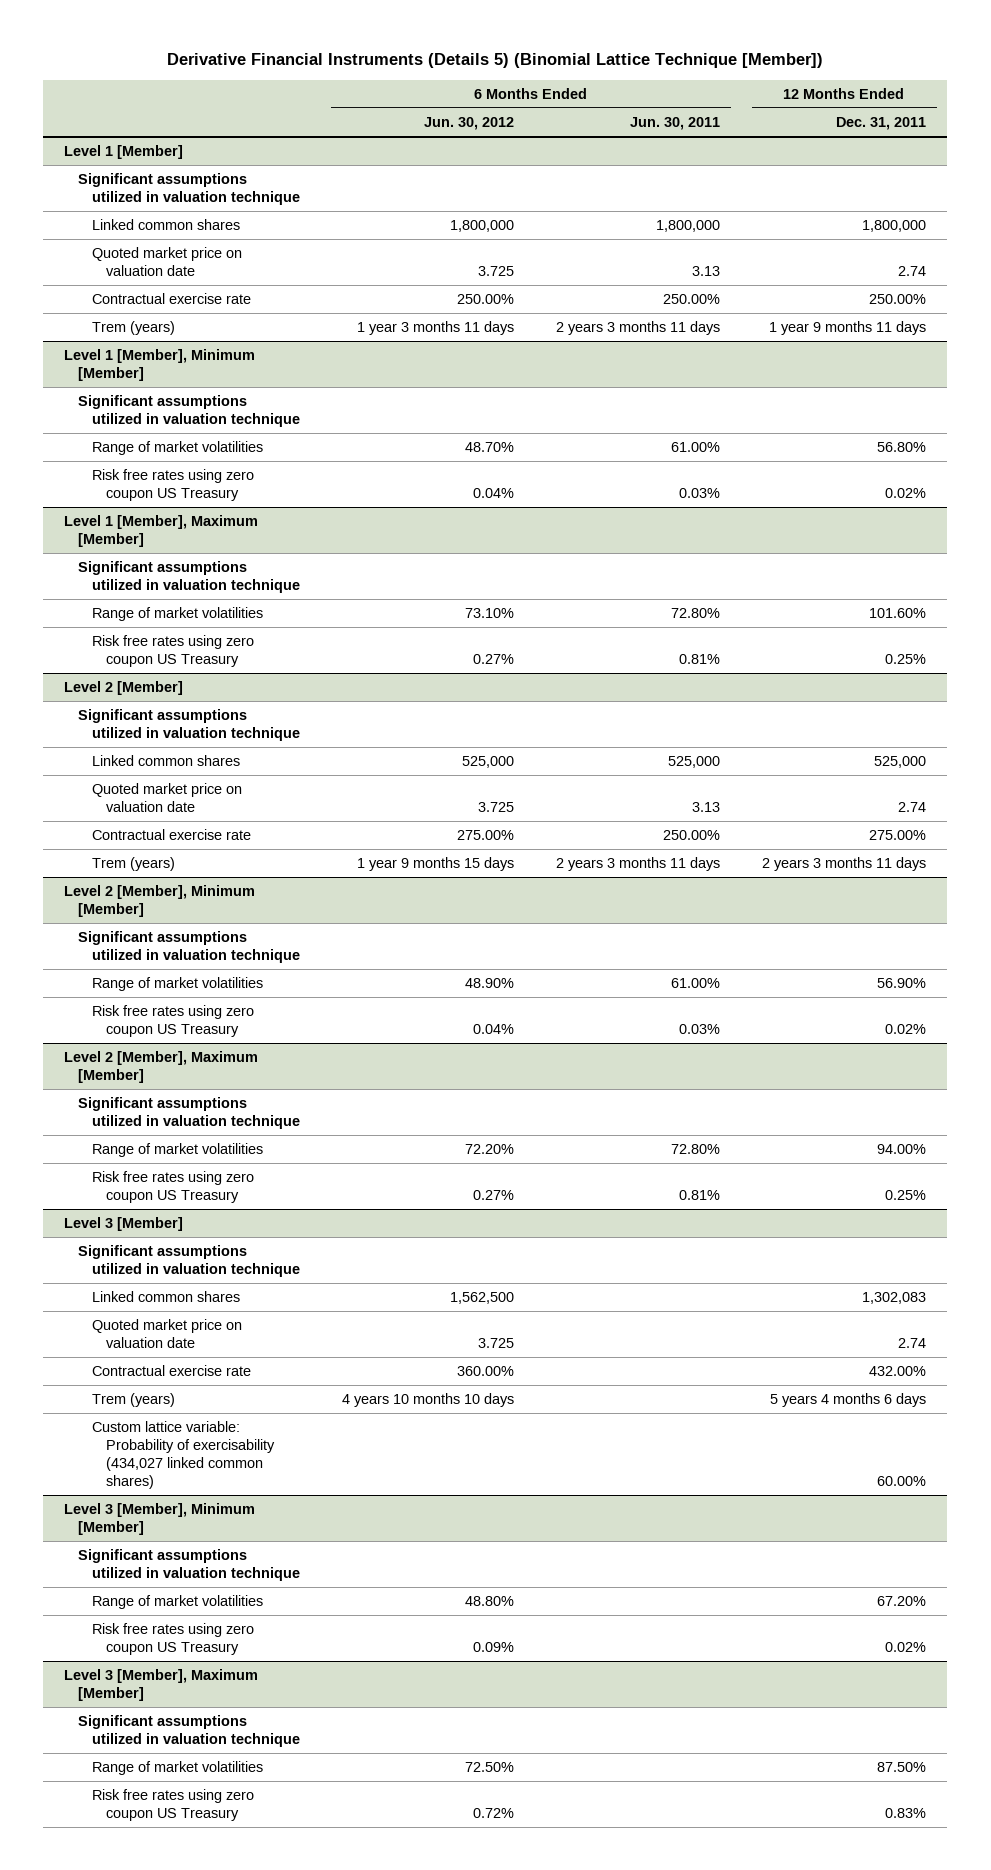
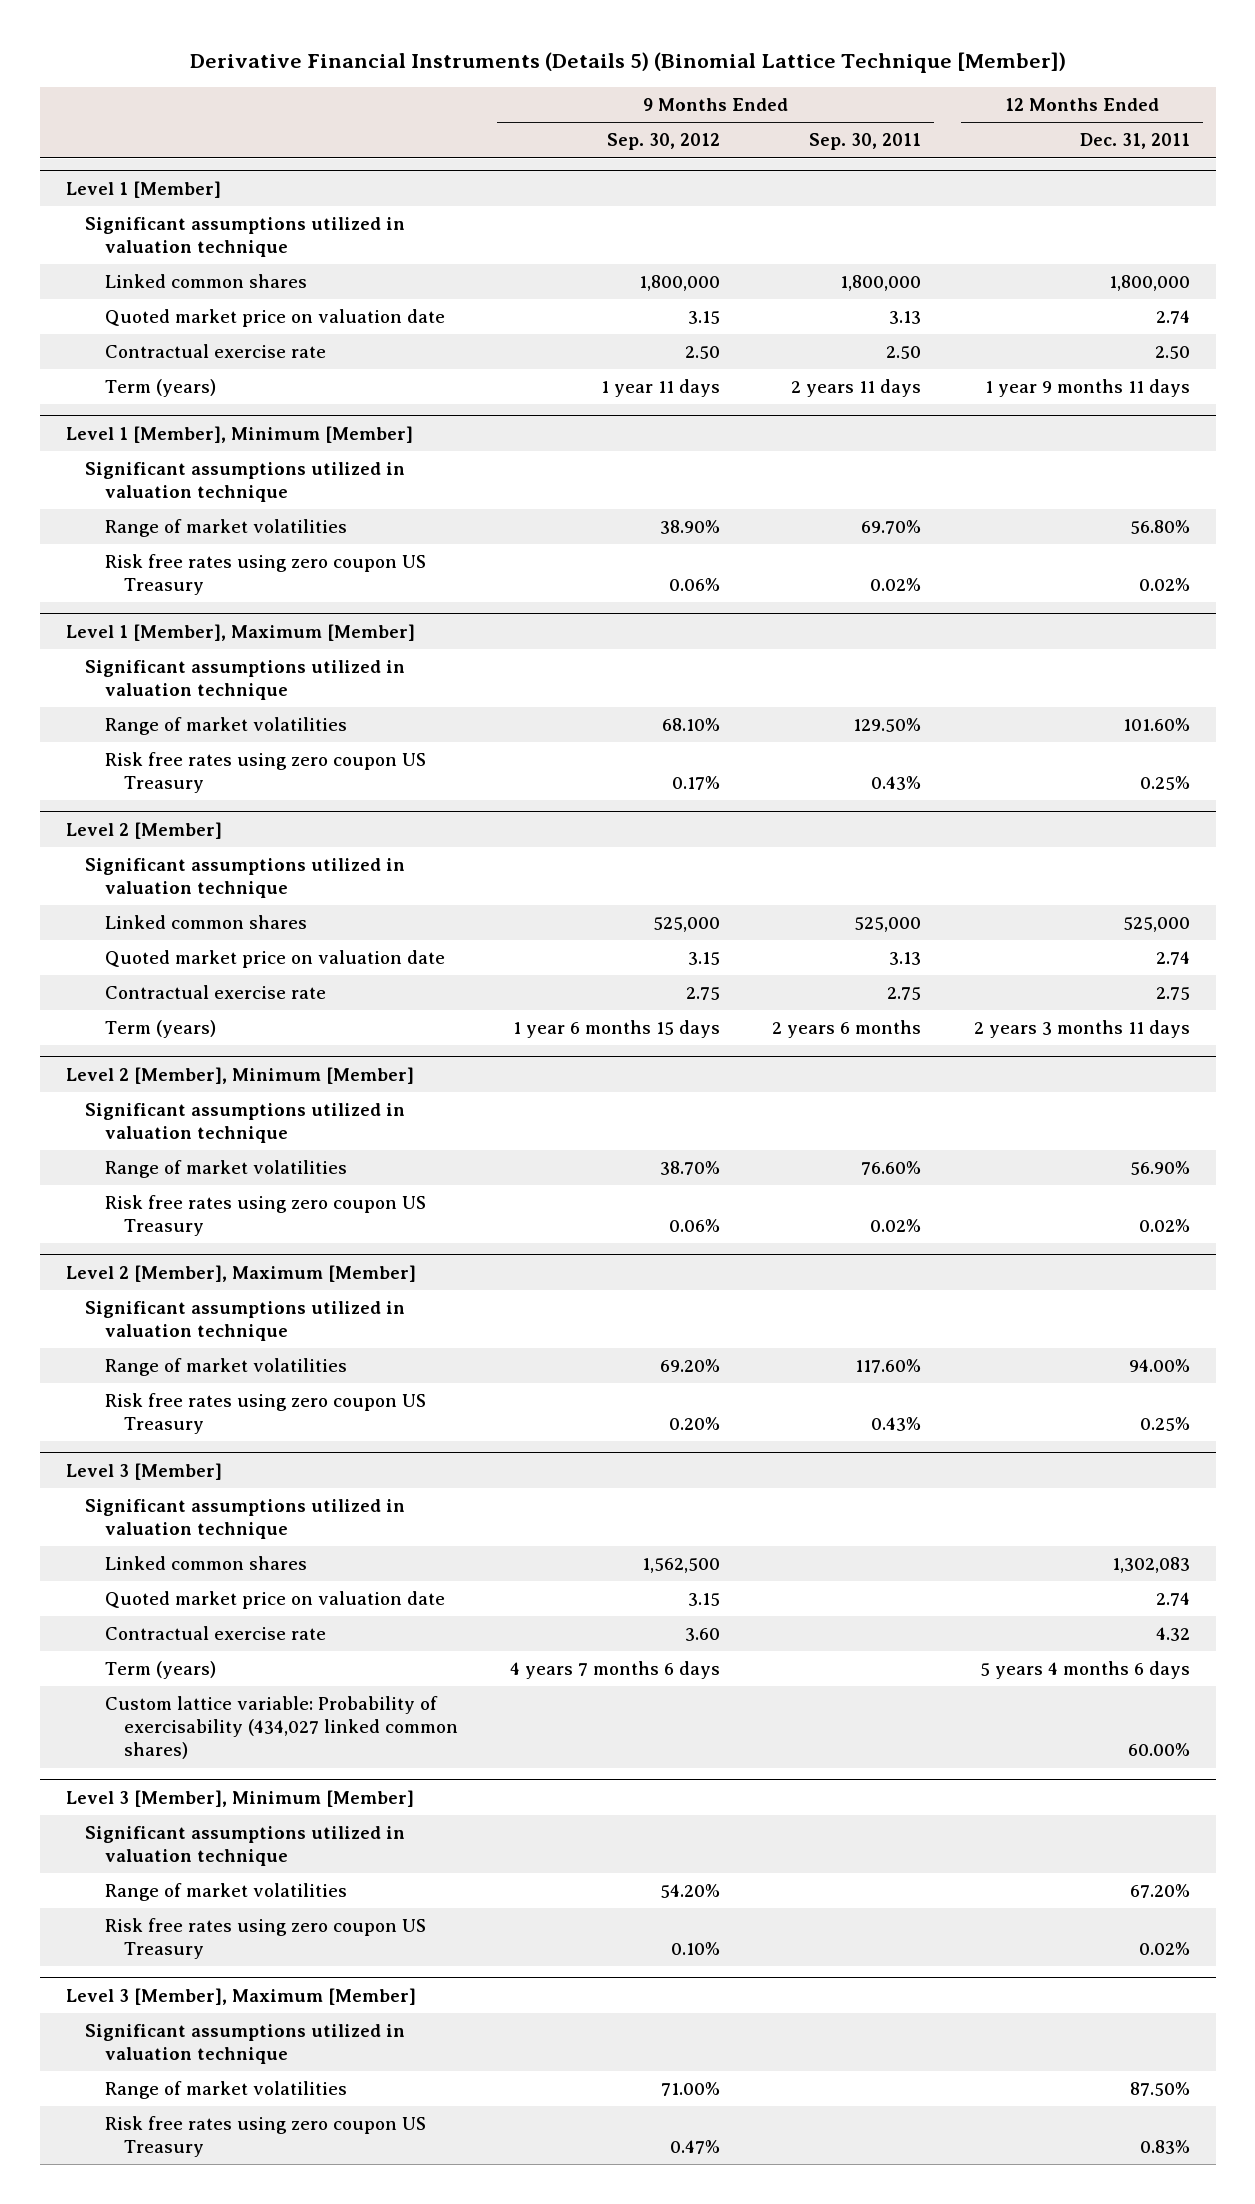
- | 6 Months Ended Jun. 30, 2012 | 6 Months Ended Jun. 30, 2011 | 12 Months Ended Dec. 31, 2011
+ | 9 Months Ended Sep. 30, 2012 | 9 Months Ended Sep. 30, 2011 | 12 Months Ended Dec. 31, 2011
@ Level 1 [Member]
- Contractual exercise rate | 250.00% | 250.00% | 250.00%
- Trem (years) | 1 year 3 months 11 days | 2 years 3 months 11 days | 1 year 9 months 11 days
+ Contractual exercise rate | 2.50 | 2.50 | 2.50
+ Term (years) | 1 year 11 days | 2 years 11 days | 1 year 9 months 11 days
@ Level 2 [Member]
- Contractual exercise rate | 275.00% | 250.00% | 275.00%
- Trem (years) | 1 year 9 months 15 days | 2 years 3 months 11 days | 2 years 3 months 11 days
+ Contractual exercise rate | 2.75 | 2.75 | 2.75
+ Term (years) | 1 year 6 months 15 days | 2 years 6 months | 2 years 3 months 11 days
@ Level 3 [Member]
- Contractual exercise rate | 360.00% | | 432.00%
- Trem (years) | 4 years 10 months 10 days | | 5 years 4 months 6 days
+ Contractual exercise rate | 3.60 | | 4.32
+ Term (years) | 4 years 7 months 6 days | | 5 years 4 months 6 days

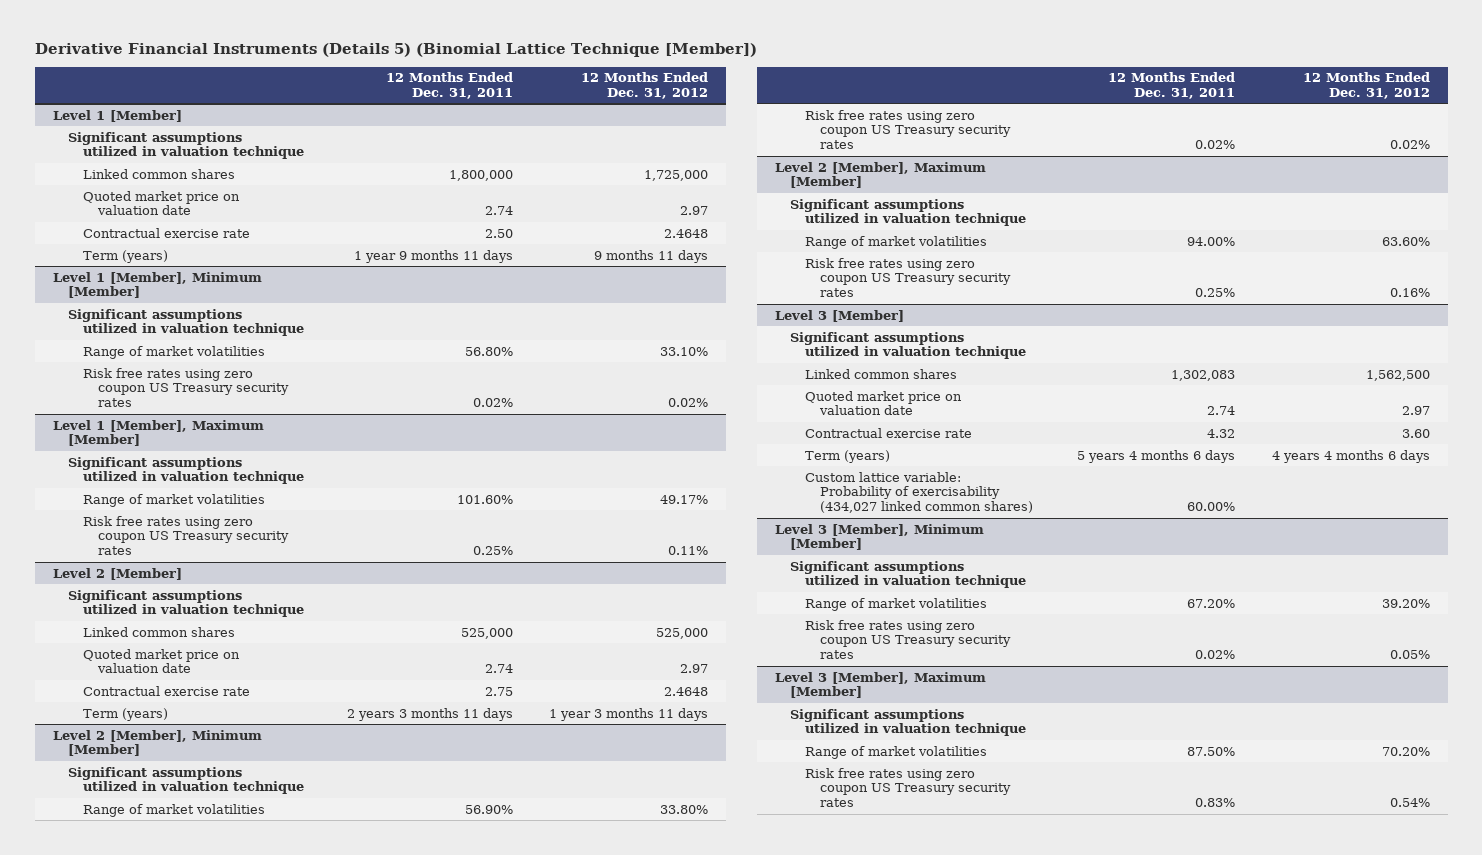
- | 9 Months Ended Sep. 30, 2012 | 9 Months Ended Sep. 30, 2011 | 12 Months Ended Dec. 31, 2011
+ | 12 Months Ended Dec. 31, 2011 | 12 Months Ended Dec. 31, 2012
@ Level 1 [Member], Minimum [Member]
- Risk free rates using zero coupon US Treasury | 0.06% | 0.02% | 0.02%
+ Risk free rates using zero coupon US Treasury security rates | 0.02% | 0.02%
@ Level 1 [Member], Maximum [Member]
- Risk free rates using zero coupon US Treasury | 0.17% | 0.43% | 0.25%
+ Risk free rates using zero coupon US Treasury security rates | 0.25% | 0.11%
@ Level 2 [Member], Minimum [Member]
- Risk free rates using zero coupon US Treasury | 0.06% | 0.02% | 0.02%
+ Risk free rates using zero coupon US Treasury security rates | 0.02% | 0.02%
@ Level 2 [Member], Maximum [Member]
- Risk free rates using zero coupon US Treasury | 0.20% | 0.43% | 0.25%
+ Risk free rates using zero coupon US Treasury security rates | 0.25% | 0.16%
@ Level 3 [Member], Minimum [Member]
- Risk free rates using zero coupon US Treasury | 0.10% | | 0.02%
+ Risk free rates using zero coupon US Treasury security rates | 0.02% | 0.05%
@ Level 3 [Member], Maximum [Member]
- Risk free rates using zero coupon US Treasury | 0.47% | | 0.83%
+ Risk free rates using zero coupon US Treasury security rates | 0.83% | 0.54%

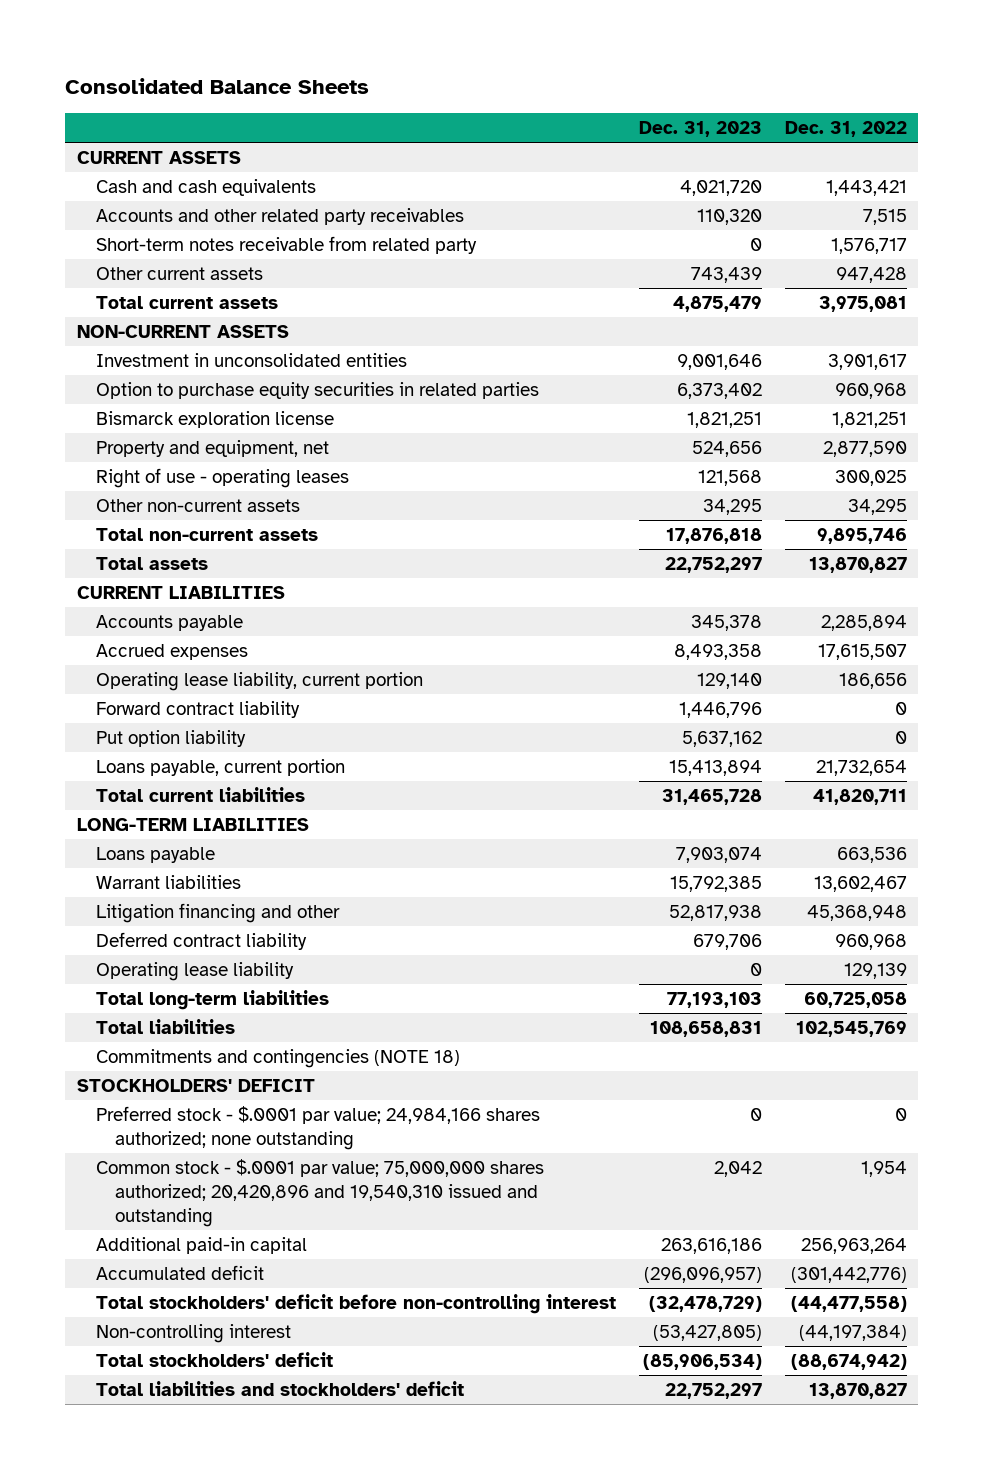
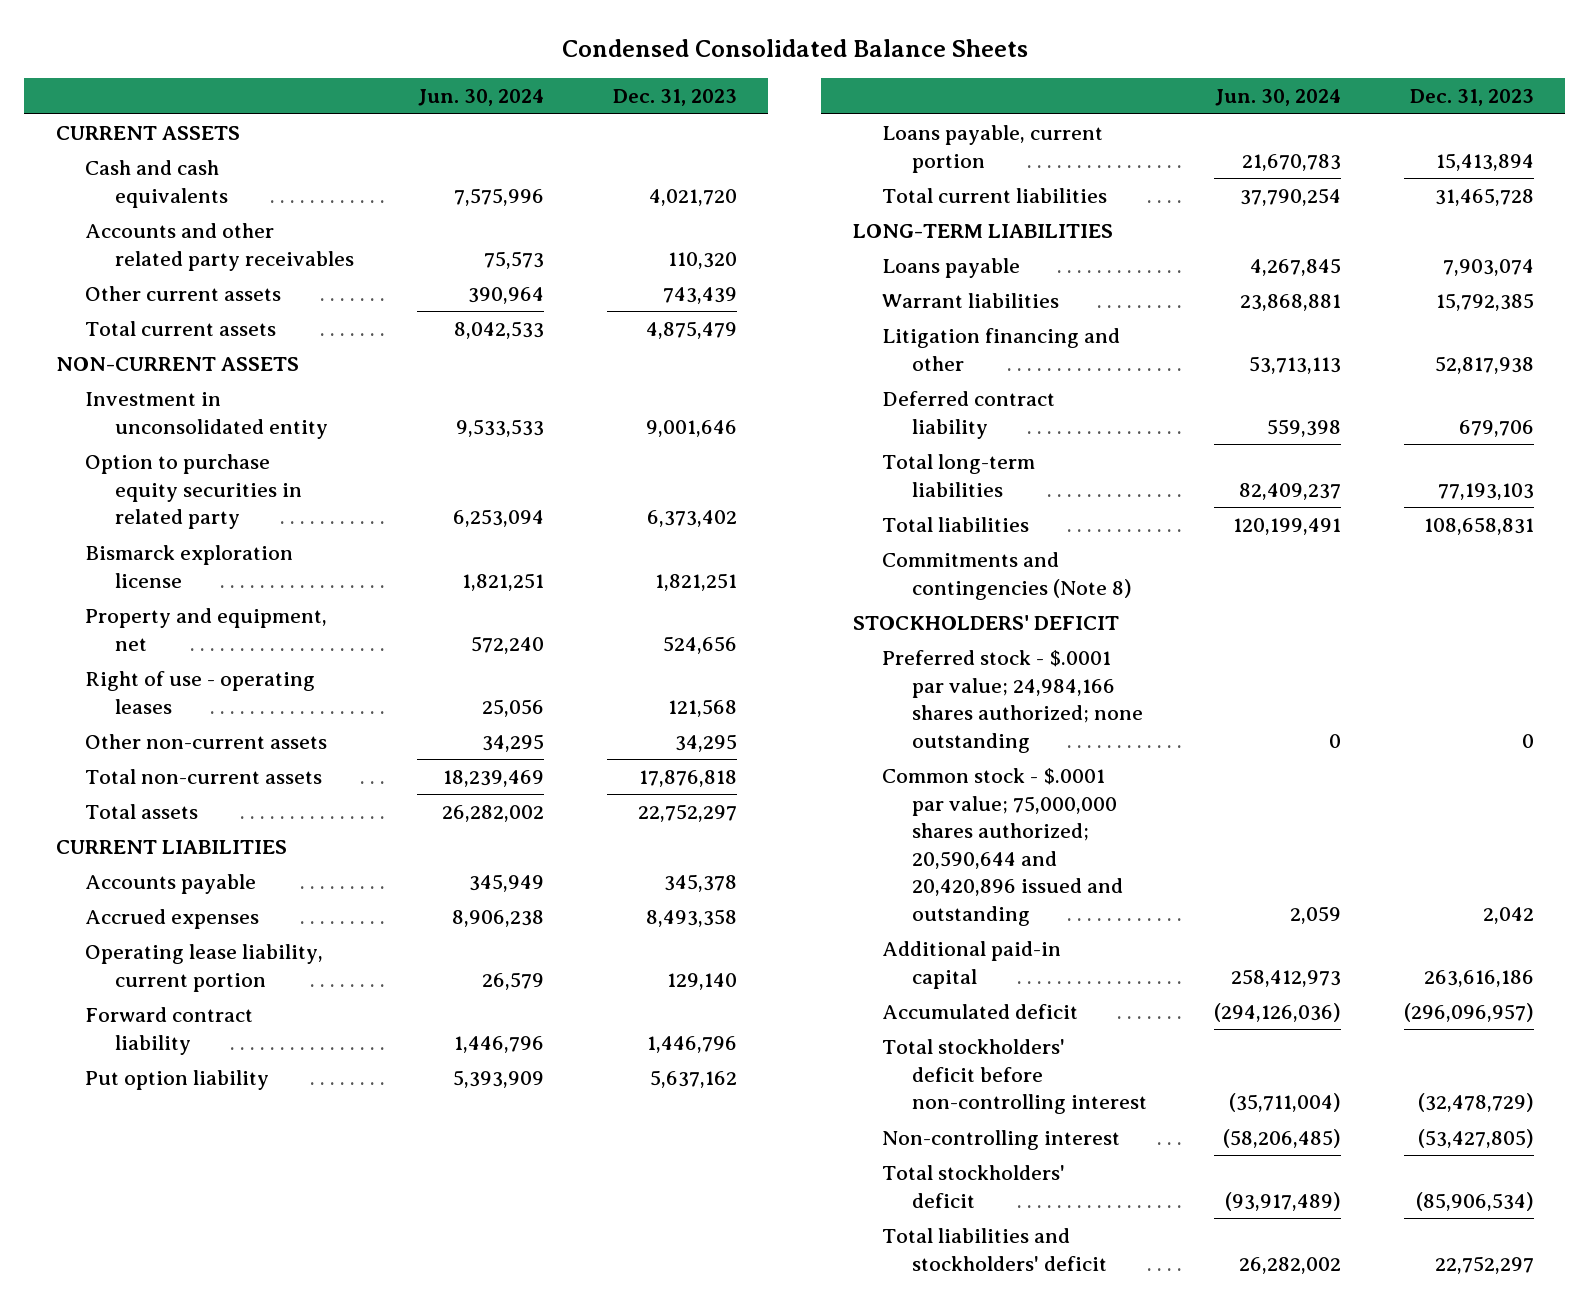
- Consolidated Balance Sheets
+ Condensed Consolidated Balance Sheets
- | Dec. 31, 2023 | Dec. 31, 2022
+ | Jun. 30, 2024 | Dec. 31, 2023
- Short-term notes receivable from related party | 0 | 1,576,717
- Investment in unconsolidated entities | 9,001,646 | 3,901,617
- Option to purchase equity securities in related parties | 6,373,402 | 960,968
+ Investment in unconsolidated entity | 9,533,533 | 9,001,646
+ Option to purchase equity securities in related party | 6,253,094 | 6,373,402
- Operating lease liability | 0 | 129,139
- Commitments and contingencies (NOTE 18)
+ Commitments and contingencies (Note 8)
- Common stock - $.0001 par value; 75,000,000 shares authorized; 20,420,896 and 19,540,310 issued and outstanding | 2,042 | 1,954
+ Common stock - $.0001 par value; 75,000,000 shares authorized; 20,590,644 and 20,420,896 issued and outstanding | 2,059 | 2,042

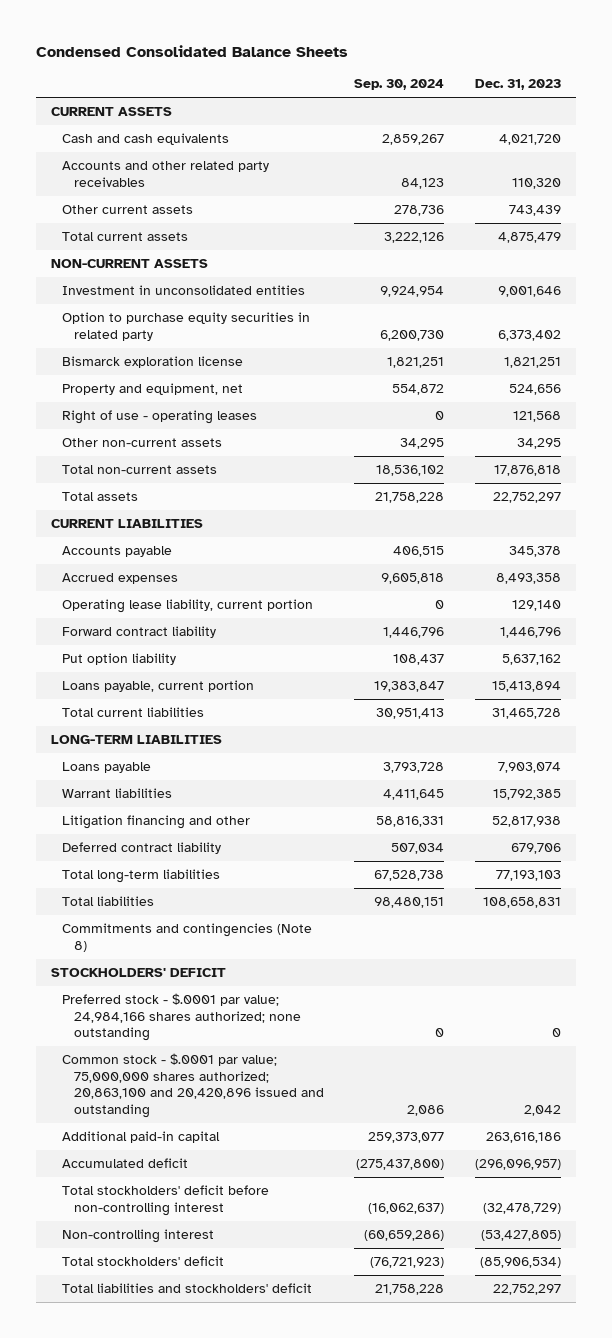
- | Jun. 30, 2024 | Dec. 31, 2023
+ | Sep. 30, 2024 | Dec. 31, 2023
- Investment in unconsolidated entity | 9,533,533 | 9,001,646
+ Investment in unconsolidated entities | 9,924,954 | 9,001,646
- Common stock - $.0001 par value; 75,000,000 shares authorized; 20,590,644 and 20,420,896 issued and outstanding | 2,059 | 2,042
+ Common stock - $.0001 par value; 75,000,000 shares authorized; 20,863,100 and 20,420,896 issued and outstanding | 2,086 | 2,042

